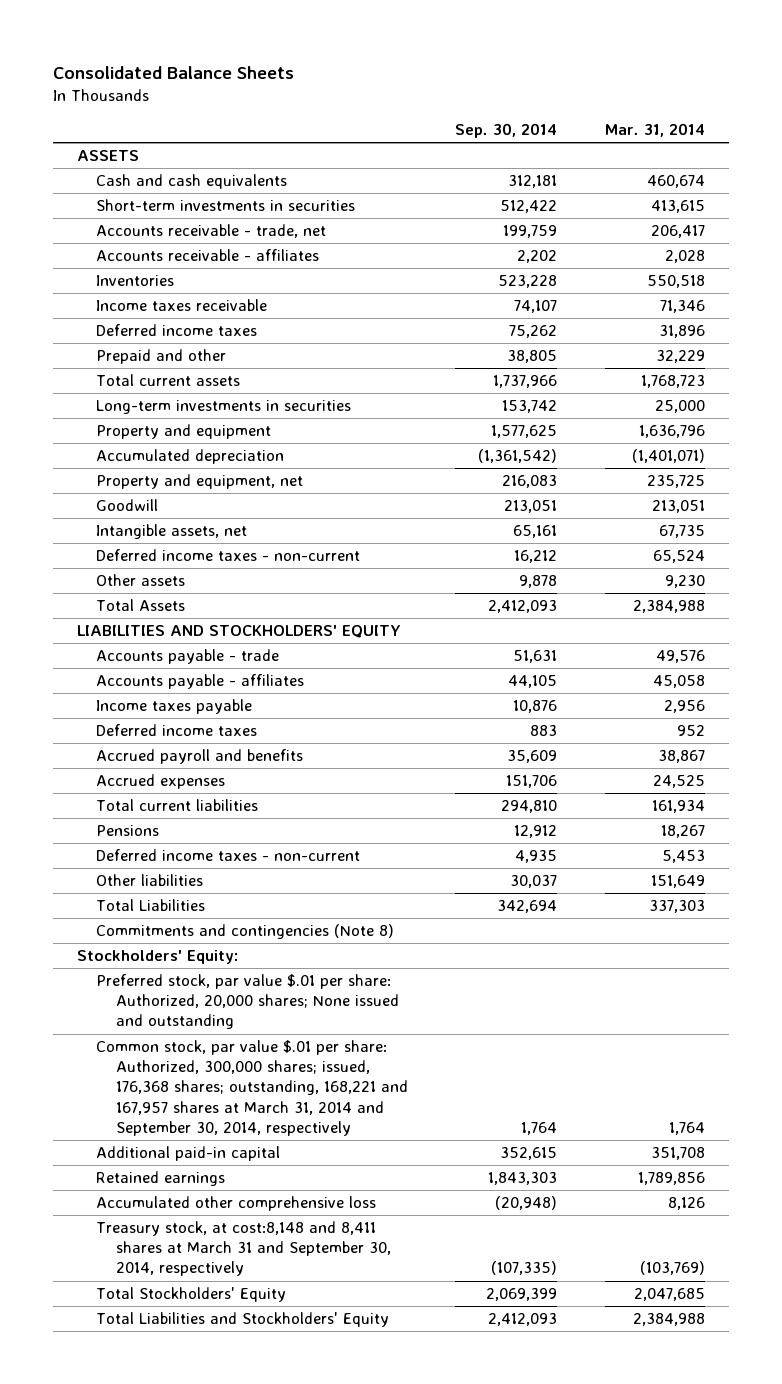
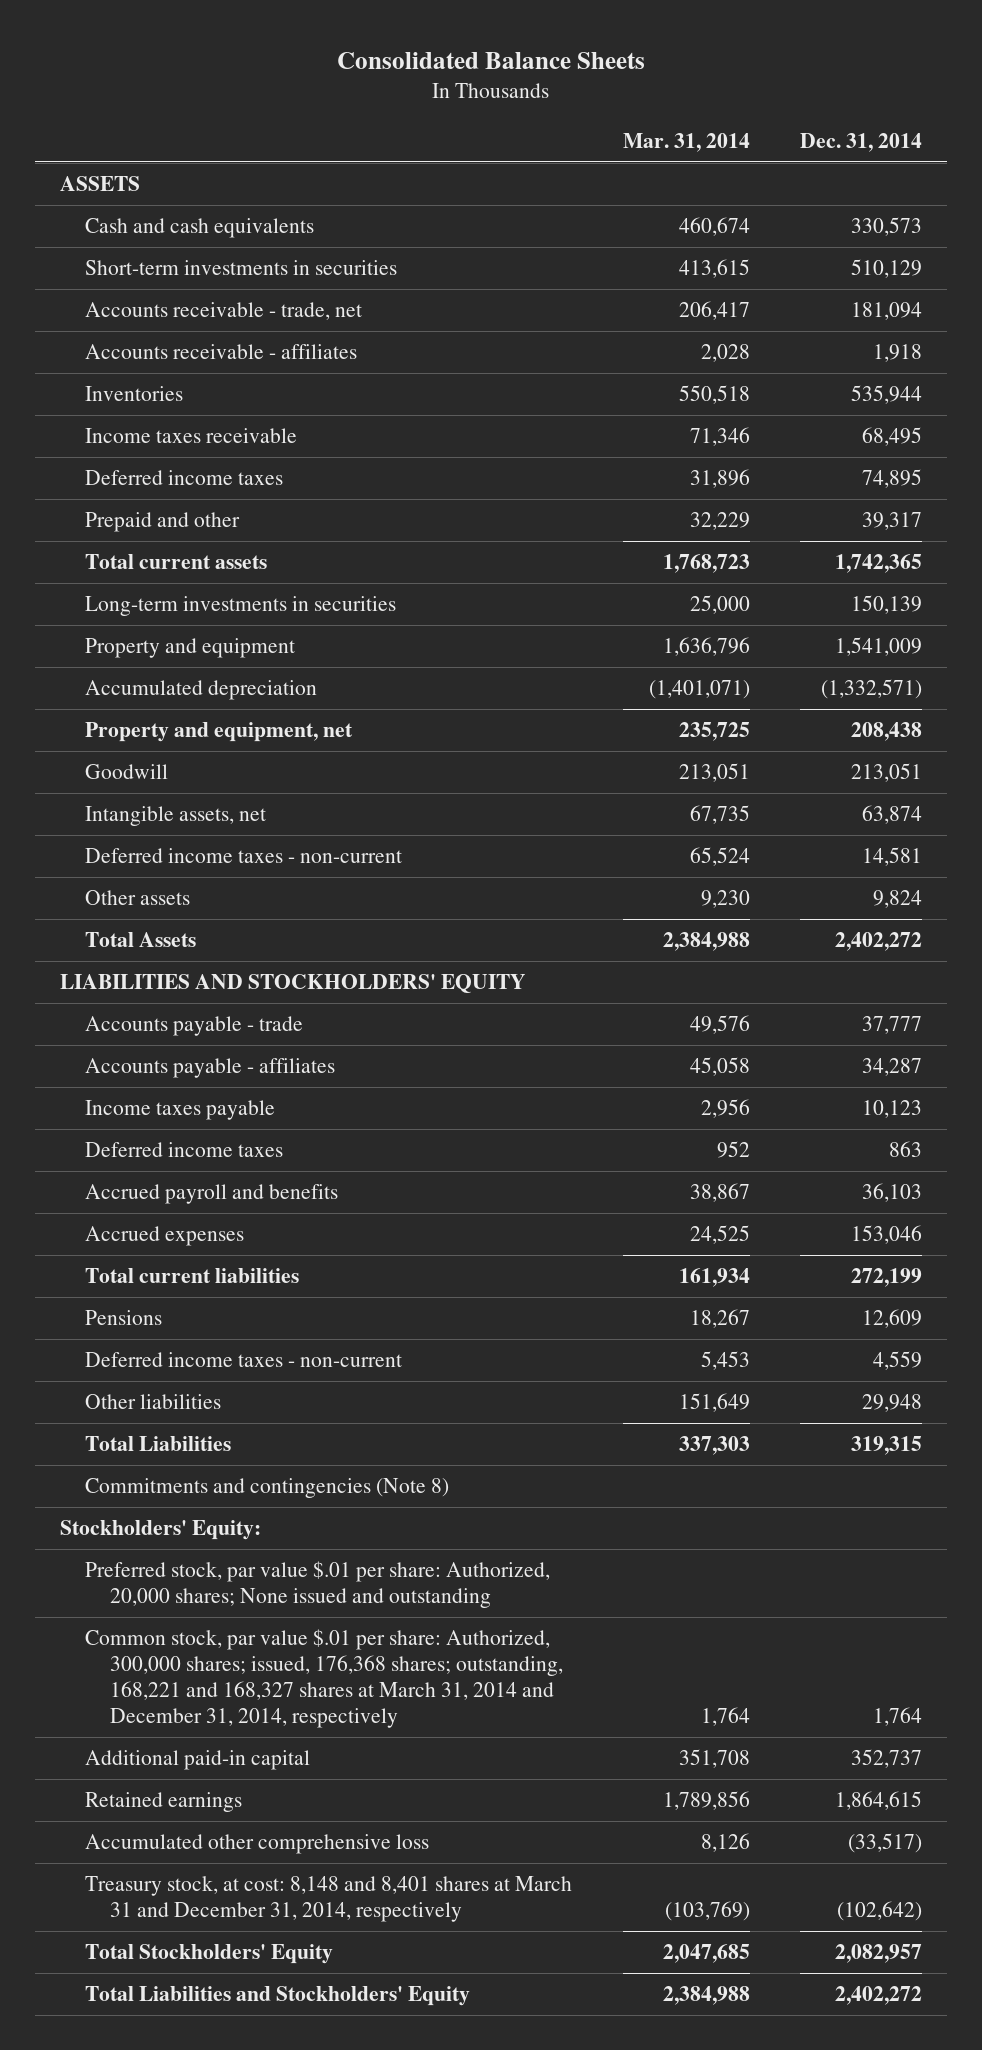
- | Sep. 30, 2014 | Mar. 31, 2014
+ | Mar. 31, 2014 | Dec. 31, 2014
- Common stock, par value $.01 per share: Authorized, 300,000 shares; issued, 176,368 shares; outstanding, 168,221 and 167,957 shares at March 31, 2014 and September 30, 2014, respectively | 1,764 | 1,764
+ Common stock, par value $.01 per share: Authorized, 300,000 shares; issued, 176,368 shares; outstanding, 168,221 and 168,327 shares at March 31, 2014 and December 31, 2014, respectively | 1,764 | 1,764
- Treasury stock, at cost:8,148 and 8,411 shares at March 31 and September 30, 2014, respectively | (107,335) | (103,769)
+ Treasury stock, at cost: 8,148 and 8,401 shares at March 31 and December 31, 2014, respectively | (103,769) | (102,642)

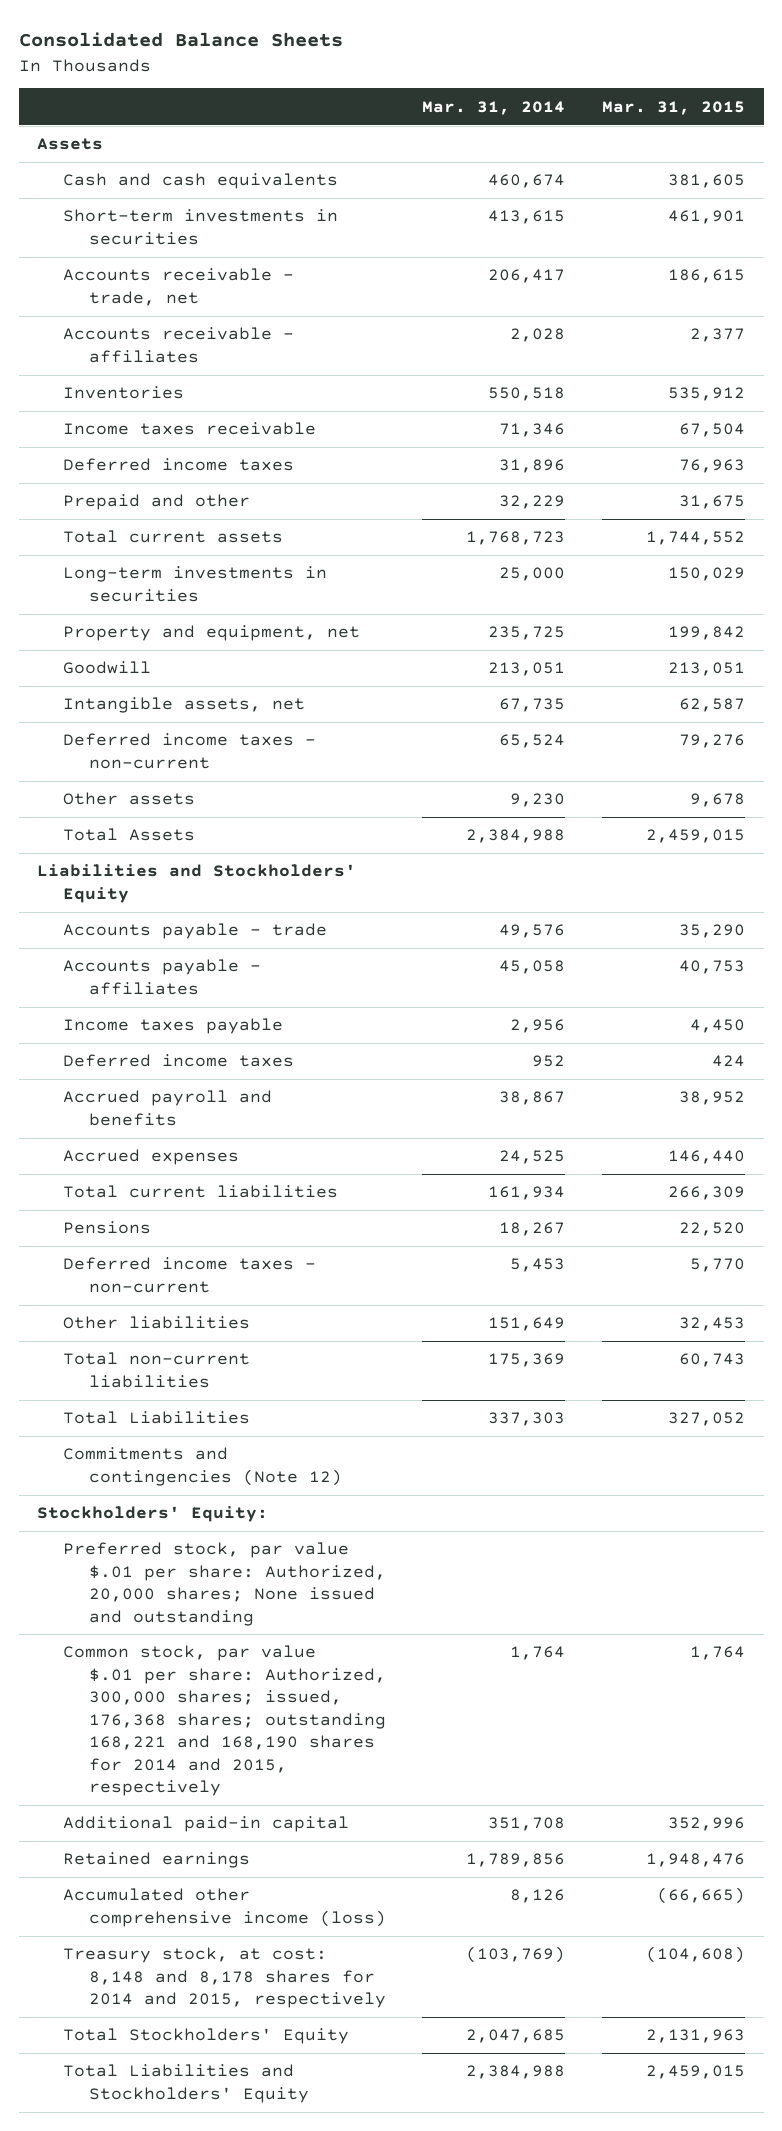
- | Mar. 31, 2014 | Dec. 31, 2014
+ | Mar. 31, 2014 | Mar. 31, 2015
- ASSETS
+ Assets
- Property and equipment | 1,636,796 | 1,541,009
- Accumulated depreciation | (1,401,071) | (1,332,571)
- LIABILITIES AND STOCKHOLDERS' EQUITY
+ Liabilities and Stockholders' Equity
+ Total non-current liabilities | 175,369 | 60,743
- Commitments and contingencies (Note 8)
+ Commitments and contingencies (Note 12)
- Common stock, par value $.01 per share: Authorized, 300,000 shares; issued, 176,368 shares; outstanding, 168,221 and 168,327 shares at March 31, 2014 and December 31, 2014, respectively | 1,764 | 1,764
+ Common stock, par value $.01 per share: Authorized, 300,000 shares; issued, 176,368 shares; outstanding 168,221 and 168,190 shares for 2014 and 2015, respectively | 1,764 | 1,764
- Accumulated other comprehensive loss | 8,126 | (33,517)
- Treasury stock, at cost: 8,148 and 8,401 shares at March 31 and December 31, 2014, respectively | (103,769) | (102,642)
+ Accumulated other comprehensive income (loss) | 8,126 | (66,665)
+ Treasury stock, at cost: 8,148 and 8,178 shares for 2014 and 2015, respectively | (103,769) | (104,608)

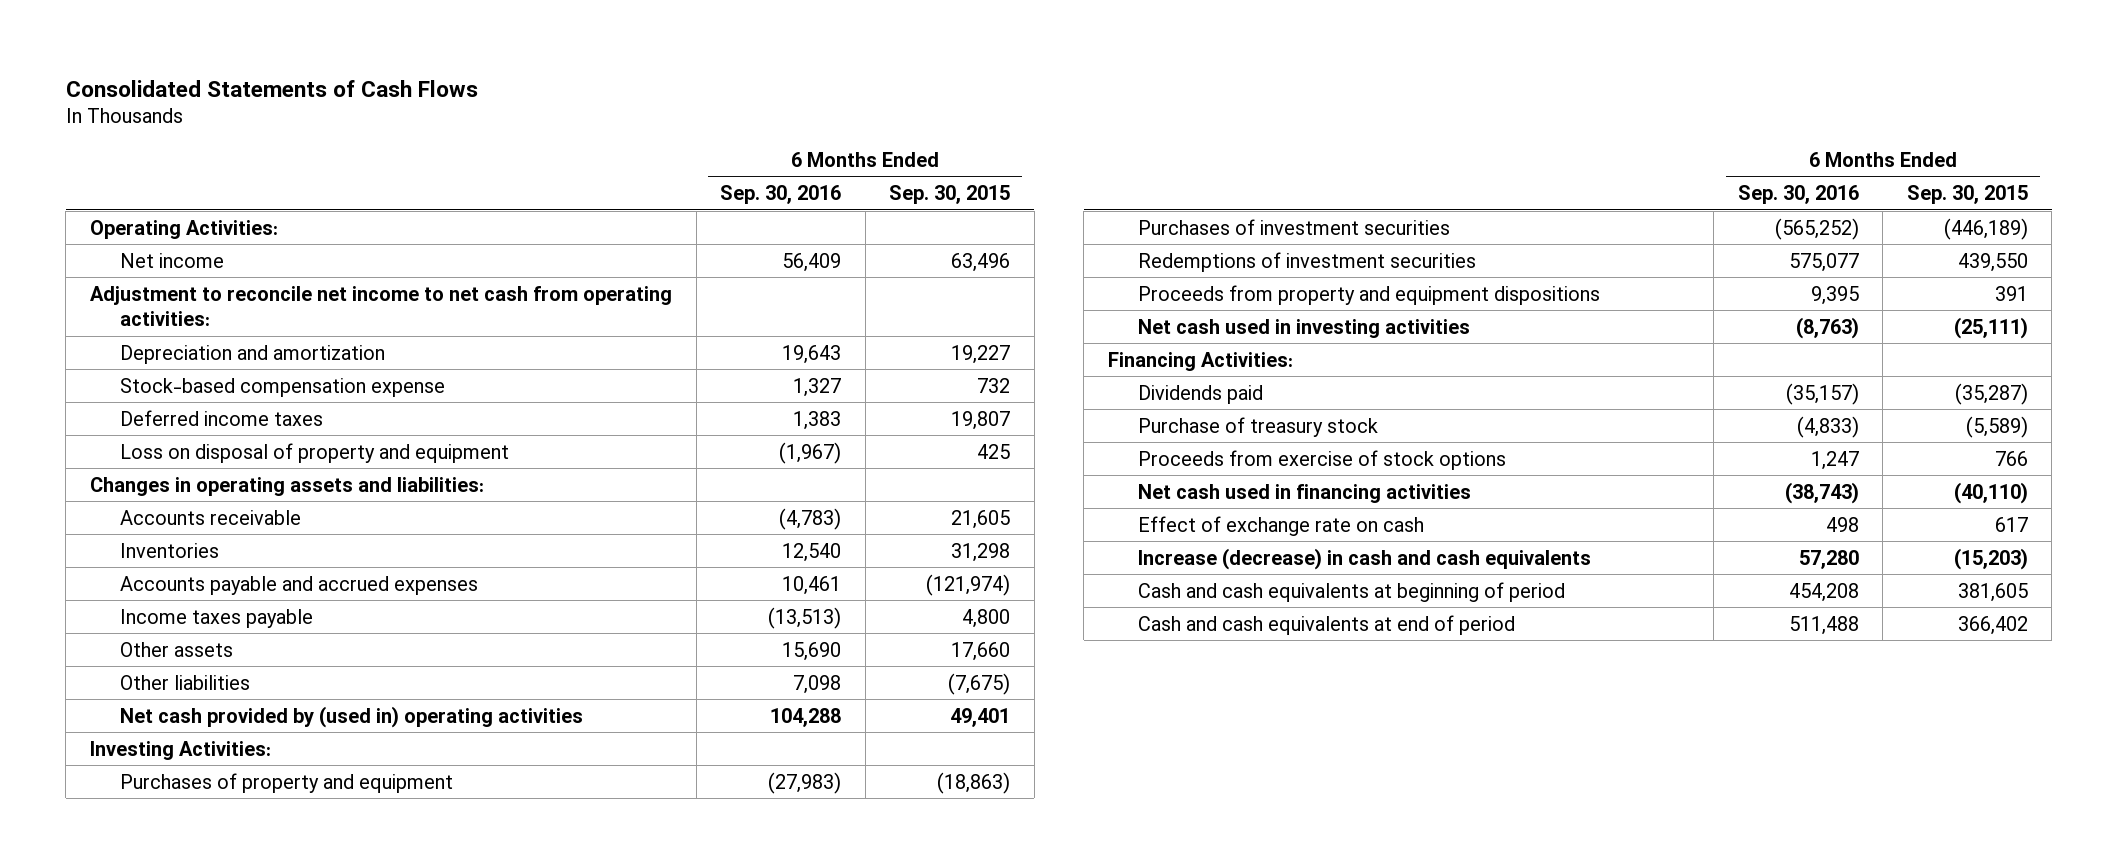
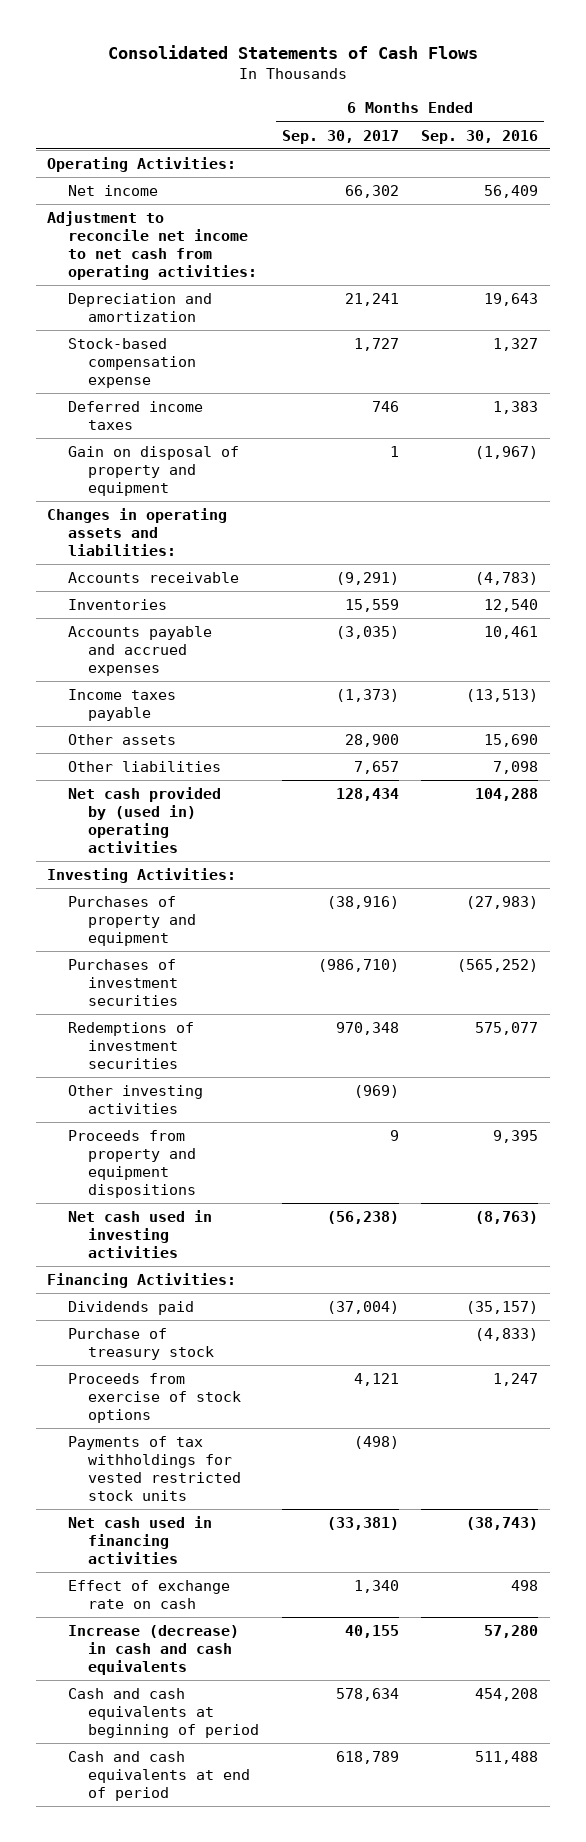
- | 6 Months Ended Sep. 30, 2016 | 6 Months Ended Sep. 30, 2015
+ | 6 Months Ended Sep. 30, 2017 | 6 Months Ended Sep. 30, 2016
- Loss on disposal of property and equipment | (1,967) | 425
+ Gain on disposal of property and equipment | 1 | (1,967)
+ Other investing activities | (969) |
+ Payments of tax withholdings for vested restricted stock units | (498) |

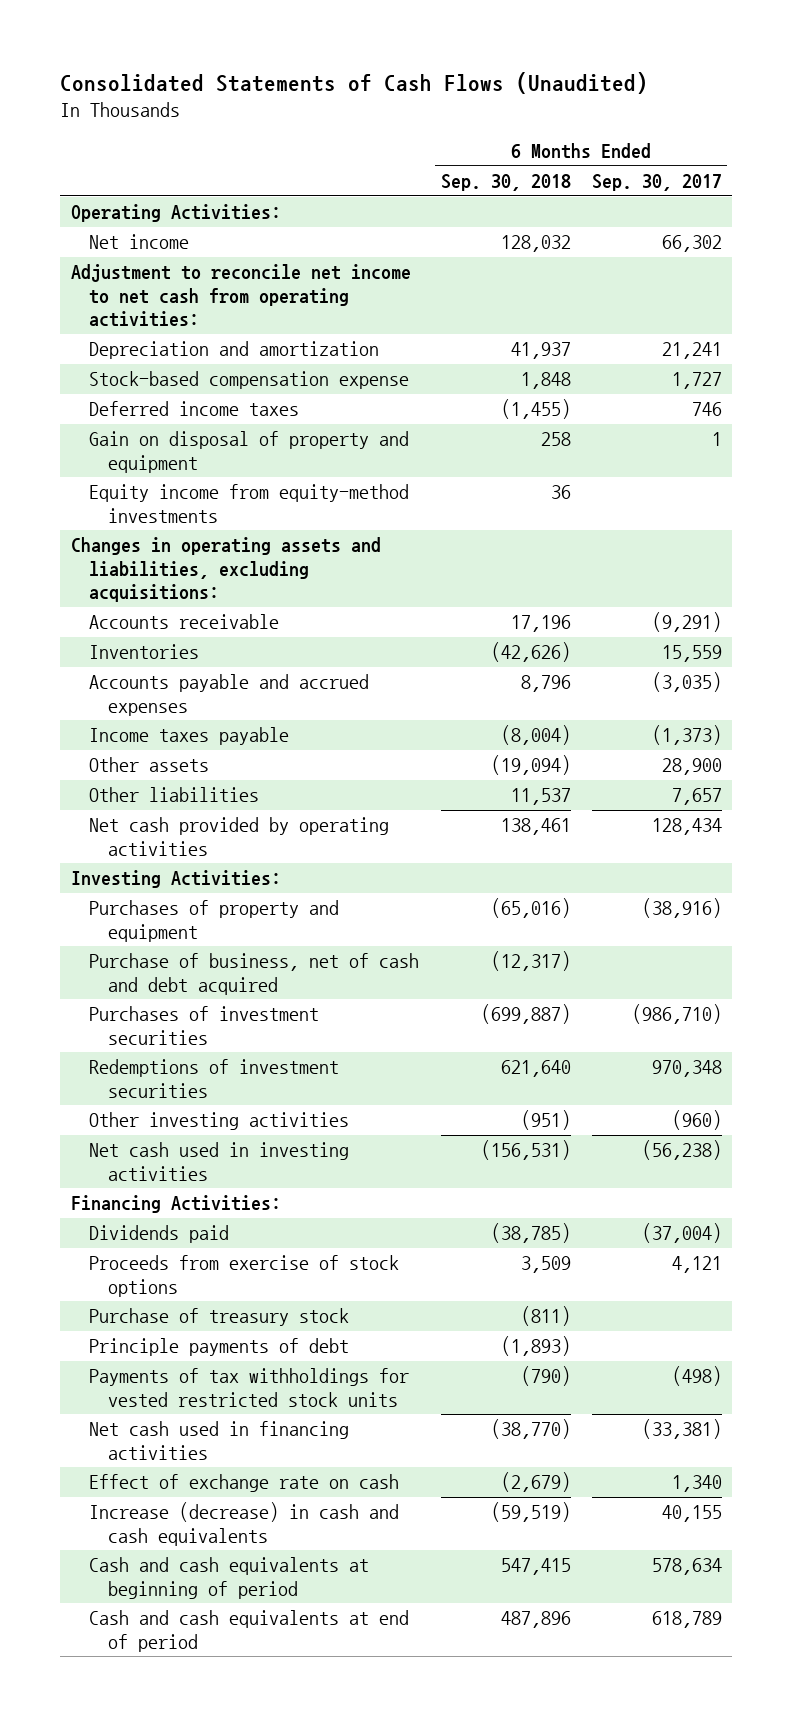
- Consolidated Statements of Cash Flows
+ Consolidated Statements of Cash Flows (Unaudited)
- | 6 Months Ended Sep. 30, 2017 | 6 Months Ended Sep. 30, 2016
+ | 6 Months Ended Sep. 30, 2018 | 6 Months Ended Sep. 30, 2017
- Changes in operating assets and liabilities:
+ Equity income from equity-method investments | 36 |
+ Changes in operating assets and liabilities, excluding acquisitions:
- Net cash provided by (used in) operating activities | 128,434 | 104,288
+ Net cash provided by operating activities | 138,461 | 128,434
+ Purchase of business, net of cash and debt acquired | (12,317) |
- Other investing activities | (969) |
- Proceeds from property and equipment dispositions | 9 | 9,395
+ Other investing activities | (951) | (960)
moved down: Purchase of treasury stock | (811) |
+ Principle payments of debt | (1,893) |

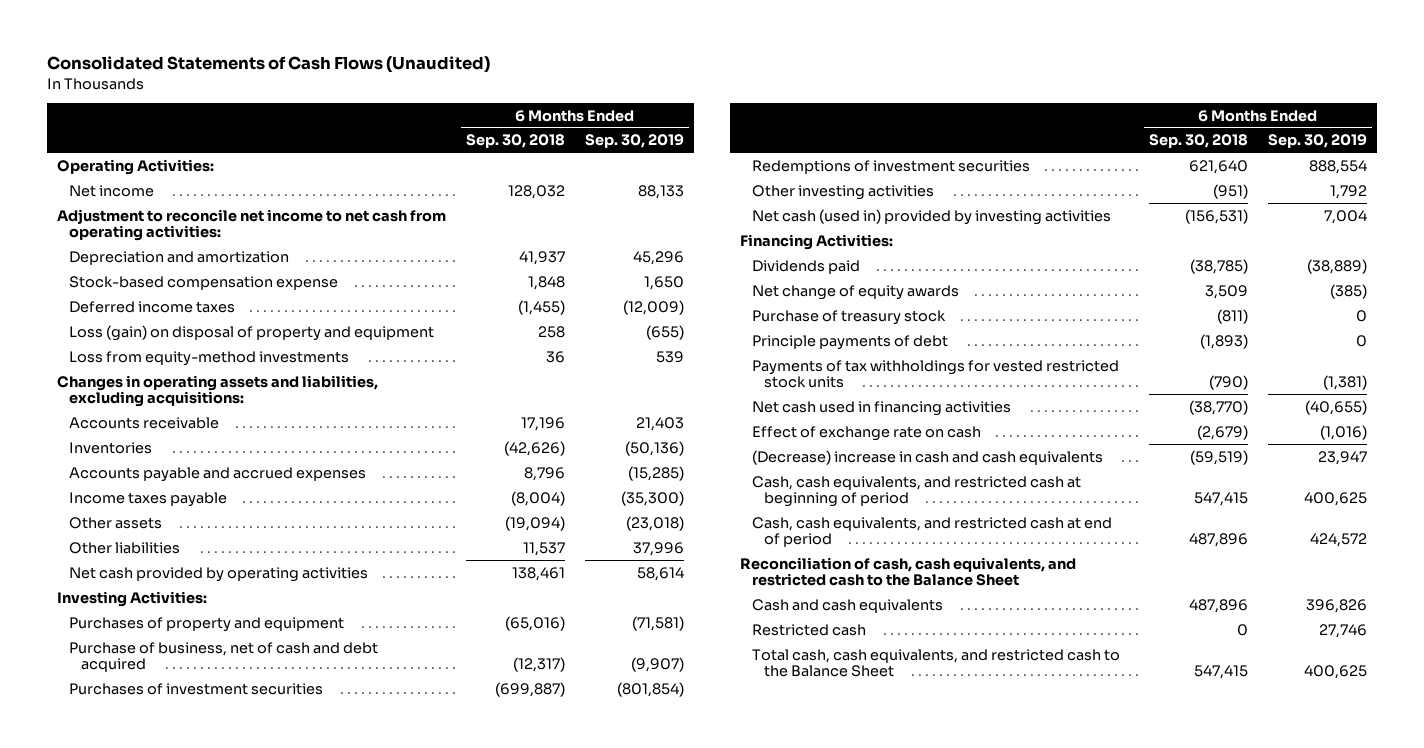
- | 6 Months Ended Sep. 30, 2018 | 6 Months Ended Sep. 30, 2017
+ | 6 Months Ended Sep. 30, 2018 | 6 Months Ended Sep. 30, 2019
- Gain on disposal of property and equipment | 258 | 1
- Equity income from equity-method investments | 36 |
+ Loss (gain) on disposal of property and equipment | 258 | (655)
+ Loss from equity-method investments | 36 | 539
- Net cash used in investing activities | (156,531) | (56,238)
+ Net cash (used in) provided by investing activities | (156,531) | 7,004
- Proceeds from exercise of stock options | 3,509 | 4,121
+ Net change of equity awards | 3,509 | (385)
- Increase (decrease) in cash and cash equivalents | (59,519) | 40,155
- Cash and cash equivalents at beginning of period | 547,415 | 578,634
- Cash and cash equivalents at end of period | 487,896 | 618,789
+ (Decrease) increase in cash and cash equivalents | (59,519) | 23,947
+ Cash, cash equivalents, and restricted cash at beginning of period | 547,415 | 400,625
+ Cash, cash equivalents, and restricted cash at end of period | 487,896 | 424,572
+ Reconciliation of cash, cash equivalents, and restricted cash to the Balance Sheet
+ Cash and cash equivalents | 487,896 | 396,826
+ Restricted cash | 0 | 27,746
+ Total cash, cash equivalents, and restricted cash to the Balance Sheet | 547,415 | 400,625

